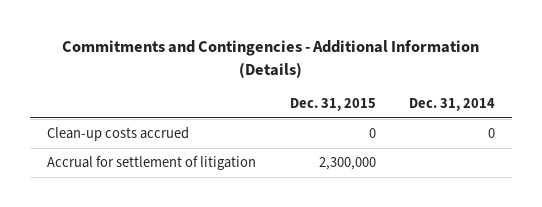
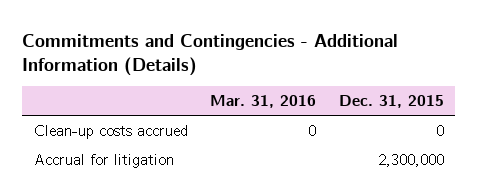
- | Dec. 31, 2015 | Dec. 31, 2014
+ | Mar. 31, 2016 | Dec. 31, 2015
- Accrual for settlement of litigation | 2,300,000 |
+ Accrual for litigation | | 2,300,000

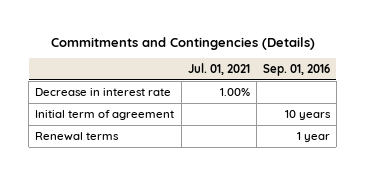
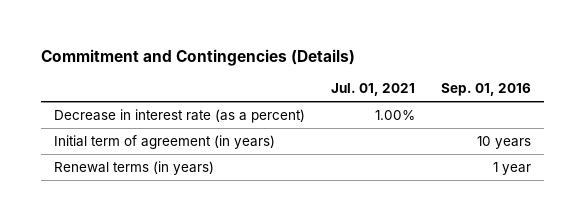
- Commitments and Contingencies (Details)
+ Commitment and Contingencies (Details)
- Decrease in interest rate | 1.00% |
- Initial term of agreement | | 10 years
- Renewal terms | | 1 year
+ Decrease in interest rate (as a percent) | 1.00% |
+ Initial term of agreement (in years) | | 10 years
+ Renewal terms (in years) | | 1 year

